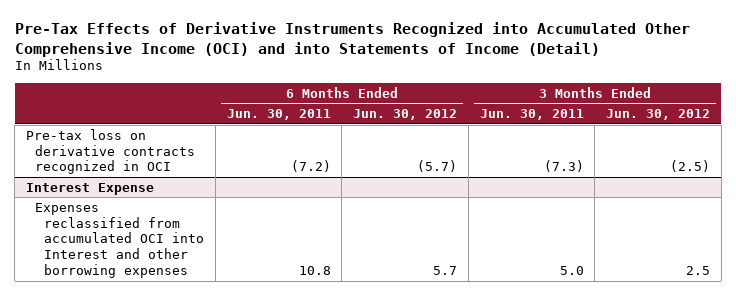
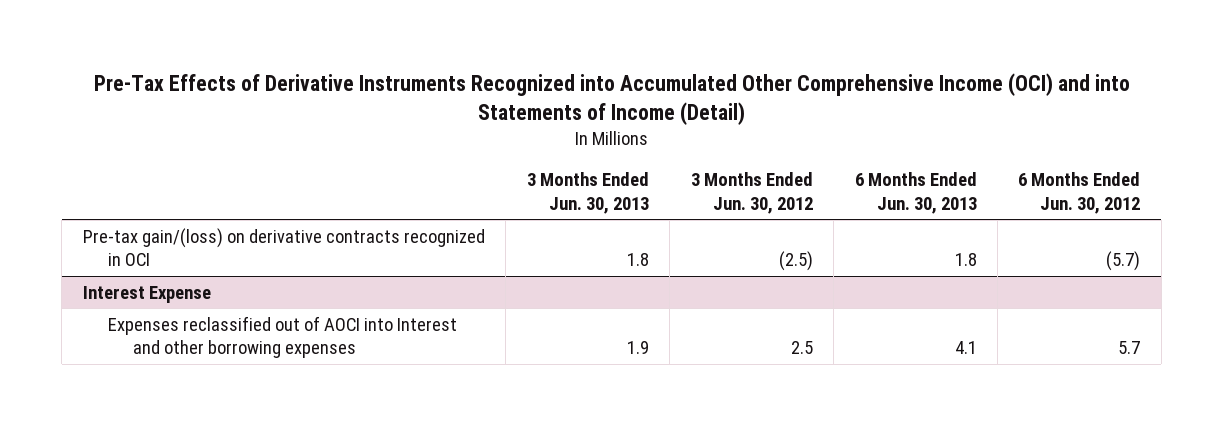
- | 6 Months Ended Jun. 30, 2011 | 6 Months Ended Jun. 30, 2012 | 3 Months Ended Jun. 30, 2011 | 3 Months Ended Jun. 30, 2012
+ | 3 Months Ended Jun. 30, 2013 | 3 Months Ended Jun. 30, 2012 | 6 Months Ended Jun. 30, 2013 | 6 Months Ended Jun. 30, 2012
- Pre-tax loss on derivative contracts recognized in OCI | (7.2) | (5.7) | (7.3) | (2.5)
+ Pre-tax gain/(loss) on derivative contracts recognized in OCI | 1.8 | (2.5) | 1.8 | (5.7)
@ Interest Expense
- Expenses reclassified from accumulated OCI into Interest and other borrowing expenses | 10.8 | 5.7 | 5.0 | 2.5
+ Expenses reclassified out of AOCI into Interest and other borrowing expenses | 1.9 | 2.5 | 4.1 | 5.7

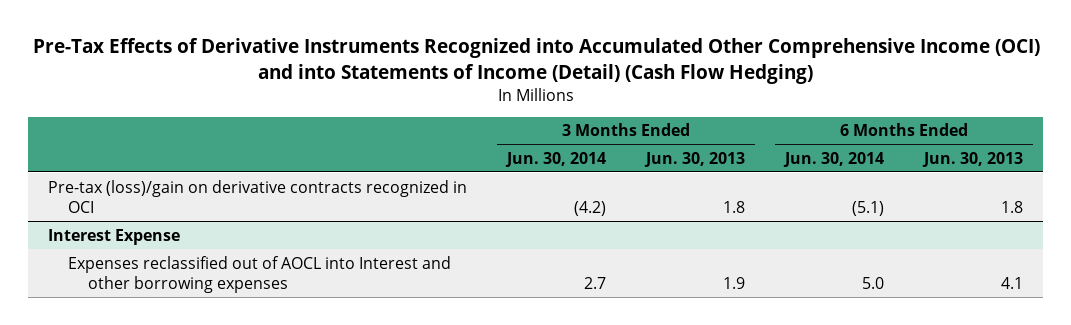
- Pre-Tax Effects of Derivative Instruments Recognized into Accumulated Other Comprehensive Income (OCI) and into Statements of Income (Detail)
+ Pre-Tax Effects of Derivative Instruments Recognized into Accumulated Other Comprehensive Income (OCI) and into Statements of Income (Detail) (Cash Flow Hedging)
- | 3 Months Ended Jun. 30, 2013 | 3 Months Ended Jun. 30, 2012 | 6 Months Ended Jun. 30, 2013 | 6 Months Ended Jun. 30, 2012
+ | 3 Months Ended Jun. 30, 2014 | 3 Months Ended Jun. 30, 2013 | 6 Months Ended Jun. 30, 2014 | 6 Months Ended Jun. 30, 2013
- Pre-tax gain/(loss) on derivative contracts recognized in OCI | 1.8 | (2.5) | 1.8 | (5.7)
+ Pre-tax (loss)/gain on derivative contracts recognized in OCI | (4.2) | 1.8 | (5.1) | 1.8
@ Interest Expense
- Expenses reclassified out of AOCI into Interest and other borrowing expenses | 1.9 | 2.5 | 4.1 | 5.7
+ Expenses reclassified out of AOCL into Interest and other borrowing expenses | 2.7 | 1.9 | 5.0 | 4.1

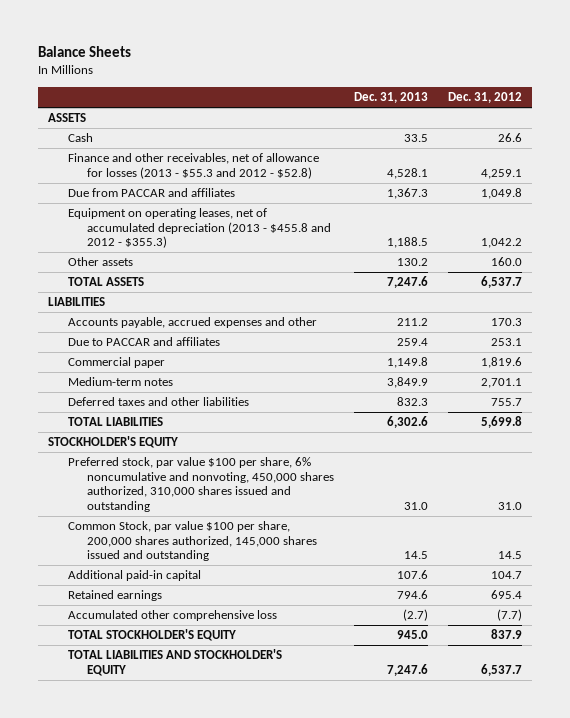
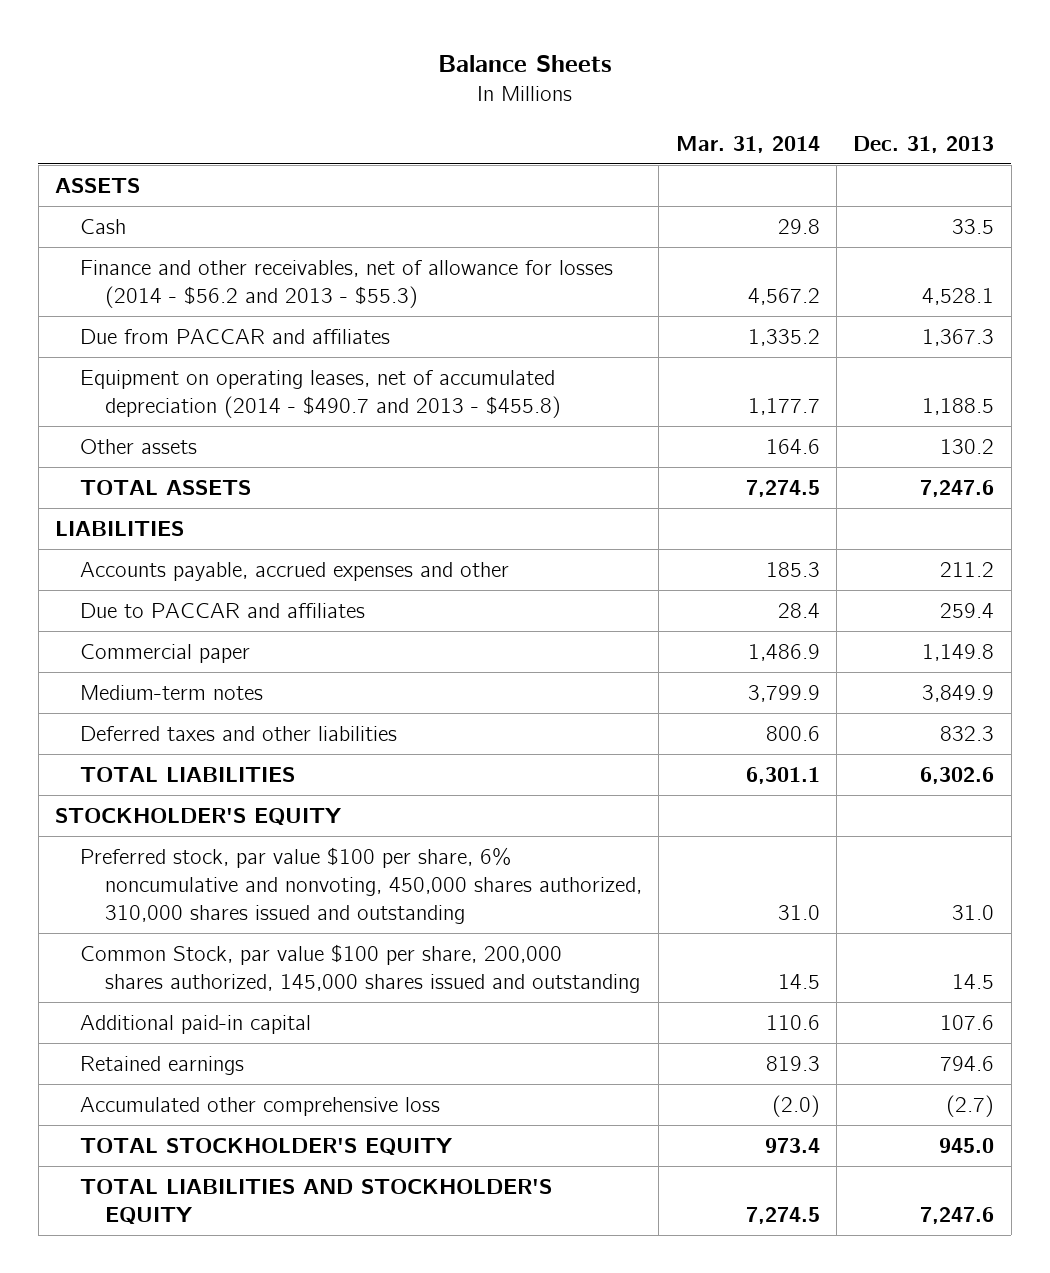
- | Dec. 31, 2013 | Dec. 31, 2012
+ | Mar. 31, 2014 | Dec. 31, 2013
- Finance and other receivables, net of allowance for losses (2013 - $55.3 and 2012 - $52.8) | 4,528.1 | 4,259.1
+ Finance and other receivables, net of allowance for losses (2014 - $56.2 and 2013 - $55.3) | 4,567.2 | 4,528.1
- Equipment on operating leases, net of accumulated depreciation (2013 - $455.8 and 2012 - $355.3) | 1,188.5 | 1,042.2
+ Equipment on operating leases, net of accumulated depreciation (2014 - $490.7 and 2013 - $455.8) | 1,177.7 | 1,188.5

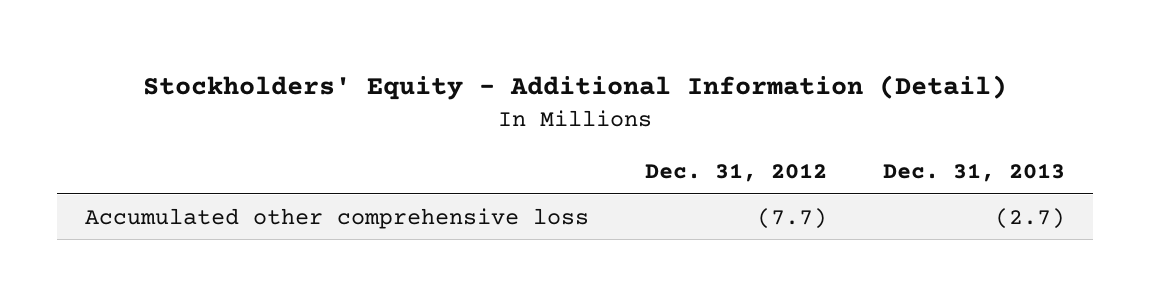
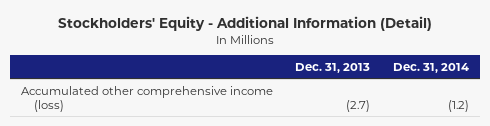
- | Dec. 31, 2012 | Dec. 31, 2013
+ | Dec. 31, 2013 | Dec. 31, 2014
- Accumulated other comprehensive loss | (7.7) | (2.7)
+ Accumulated other comprehensive income (loss) | (2.7) | (1.2)

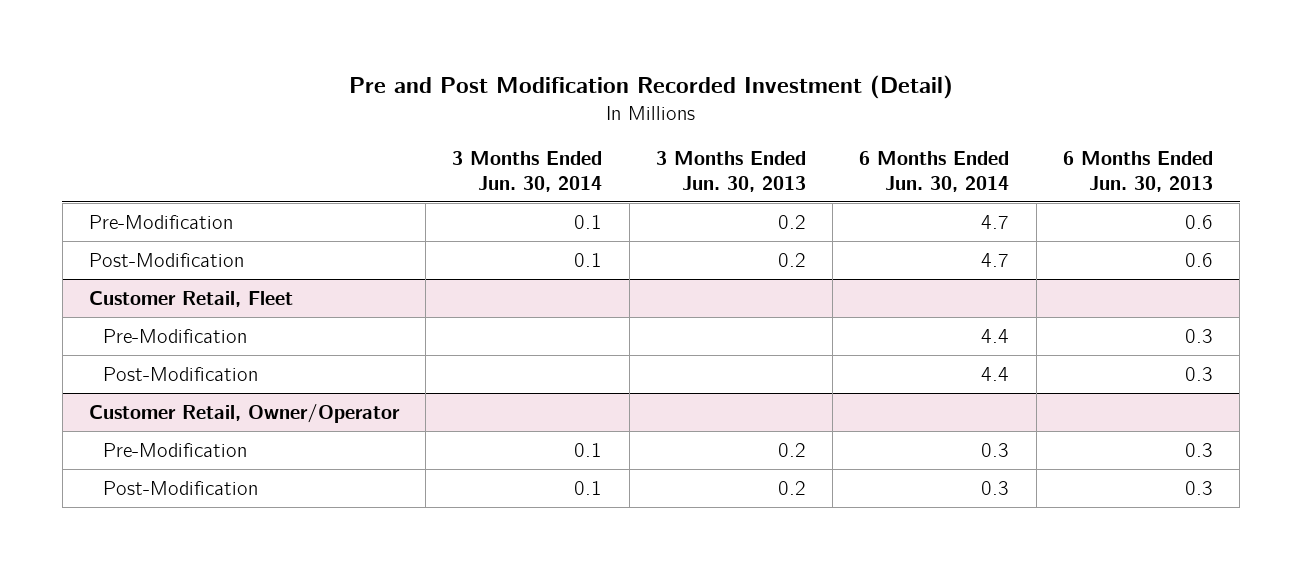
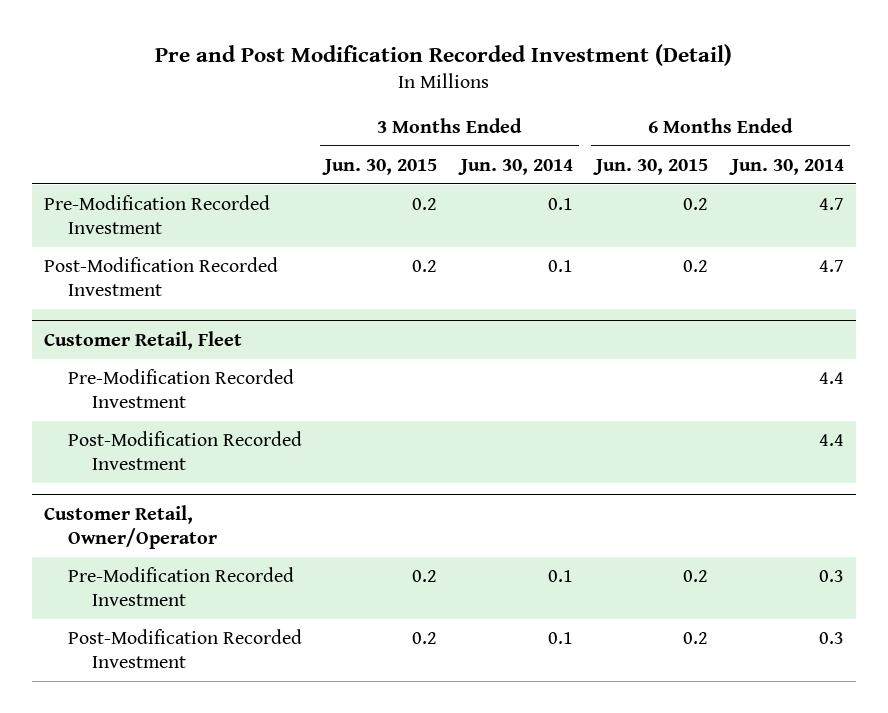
- | 3 Months Ended Jun. 30, 2014 | 3 Months Ended Jun. 30, 2013 | 6 Months Ended Jun. 30, 2014 | 6 Months Ended Jun. 30, 2013
+ | 3 Months Ended Jun. 30, 2015 | 3 Months Ended Jun. 30, 2014 | 6 Months Ended Jun. 30, 2015 | 6 Months Ended Jun. 30, 2014
- Pre-Modification | 0.1 | 0.2 | 4.7 | 0.6
- Post-Modification | 0.1 | 0.2 | 4.7 | 0.6
+ Pre-Modification Recorded Investment | 0.2 | 0.1 | 0.2 | 4.7
+ Post-Modification Recorded Investment | 0.2 | 0.1 | 0.2 | 4.7
@ Customer Retail, Fleet
- Pre-Modification | | | 4.4 | 0.3
- Post-Modification | | | 4.4 | 0.3
+ Pre-Modification Recorded Investment | | | | 4.4
+ Post-Modification Recorded Investment | | | | 4.4
@ Customer Retail, Owner/Operator
- Pre-Modification | 0.1 | 0.2 | 0.3 | 0.3
- Post-Modification | 0.1 | 0.2 | 0.3 | 0.3
+ Pre-Modification Recorded Investment | 0.2 | 0.1 | 0.2 | 0.3
+ Post-Modification Recorded Investment | 0.2 | 0.1 | 0.2 | 0.3

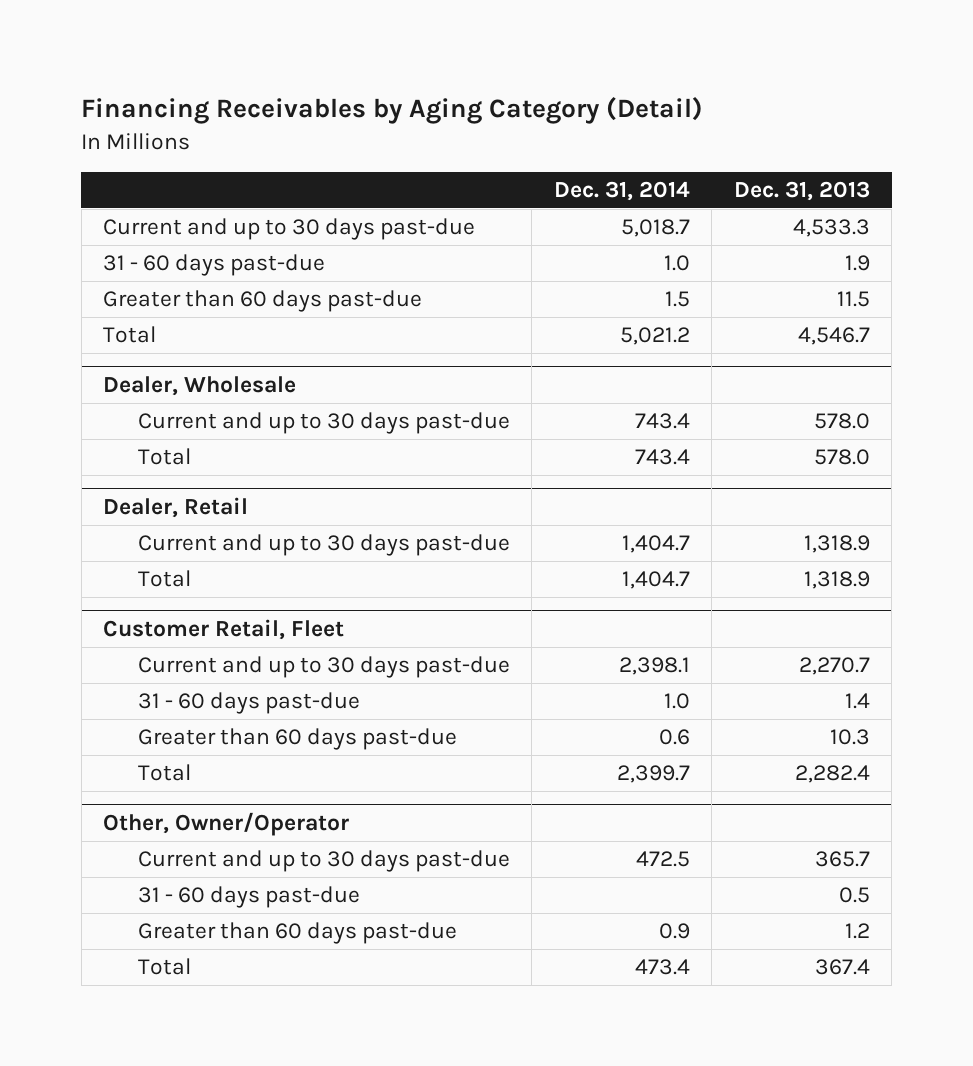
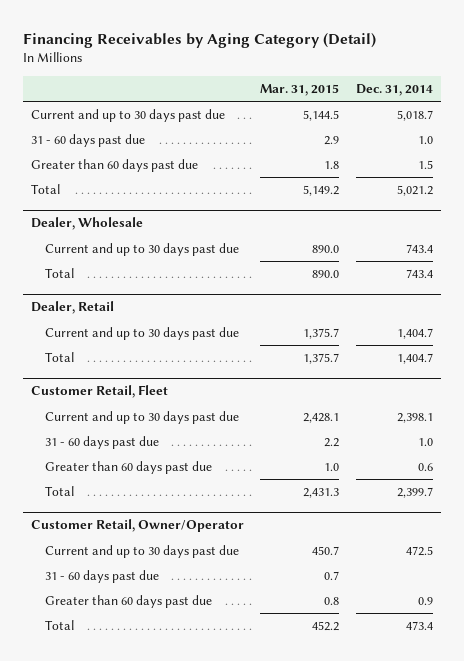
- | Dec. 31, 2014 | Dec. 31, 2013
+ | Mar. 31, 2015 | Dec. 31, 2014
- Current and up to 30 days past-due | 5,018.7 | 4,533.3
- 31 - 60 days past-due | 1.0 | 1.9
- Greater than 60 days past-due | 1.5 | 11.5
+ Current and up to 30 days past due | 5,144.5 | 5,018.7
+ 31 - 60 days past due | 2.9 | 1.0
+ Greater than 60 days past due | 1.8 | 1.5
@ Dealer, Wholesale
- Current and up to 30 days past-due | 743.4 | 578.0
+ Current and up to 30 days past due | 890.0 | 743.4
@ Dealer, Retail
- Current and up to 30 days past-due | 1,404.7 | 1,318.9
+ Current and up to 30 days past due | 1,375.7 | 1,404.7
@ Customer Retail, Fleet
- Current and up to 30 days past-due | 2,398.1 | 2,270.7
- 31 - 60 days past-due | 1.0 | 1.4
- Greater than 60 days past-due | 0.6 | 10.3
+ Current and up to 30 days past due | 2,428.1 | 2,398.1
+ 31 - 60 days past due | 2.2 | 1.0
+ Greater than 60 days past due | 1.0 | 0.6
- Other, Owner/Operator
- Current and up to 30 days past-due | 472.5 | 365.7
- 31 - 60 days past-due | | 0.5
- Greater than 60 days past-due | 0.9 | 1.2
+ Customer Retail, Owner/Operator
+ Current and up to 30 days past due | 450.7 | 472.5
+ 31 - 60 days past due | 0.7 |
+ Greater than 60 days past due | 0.8 | 0.9

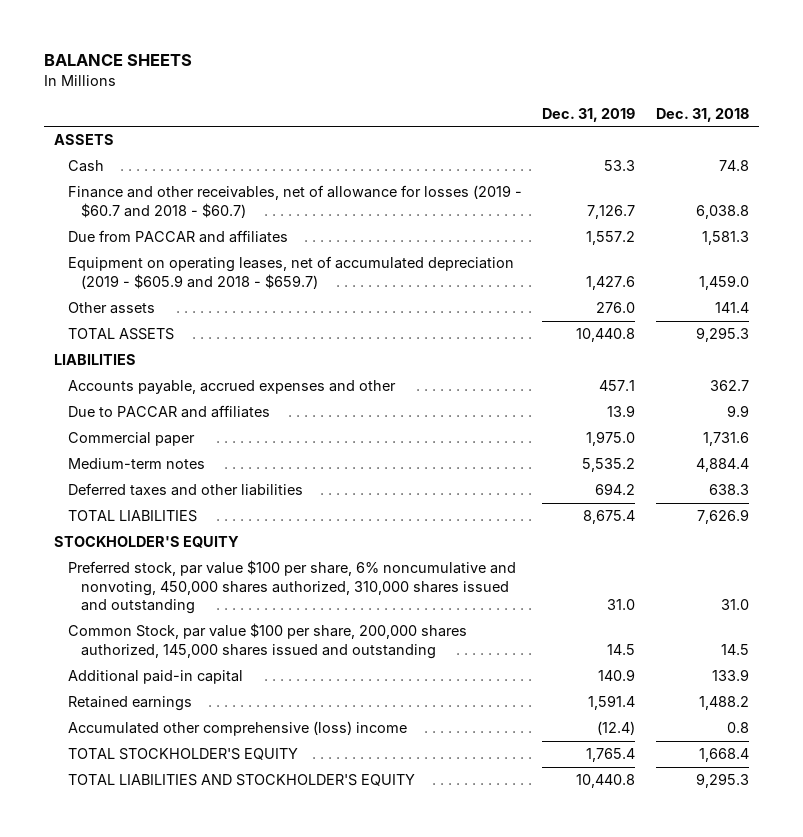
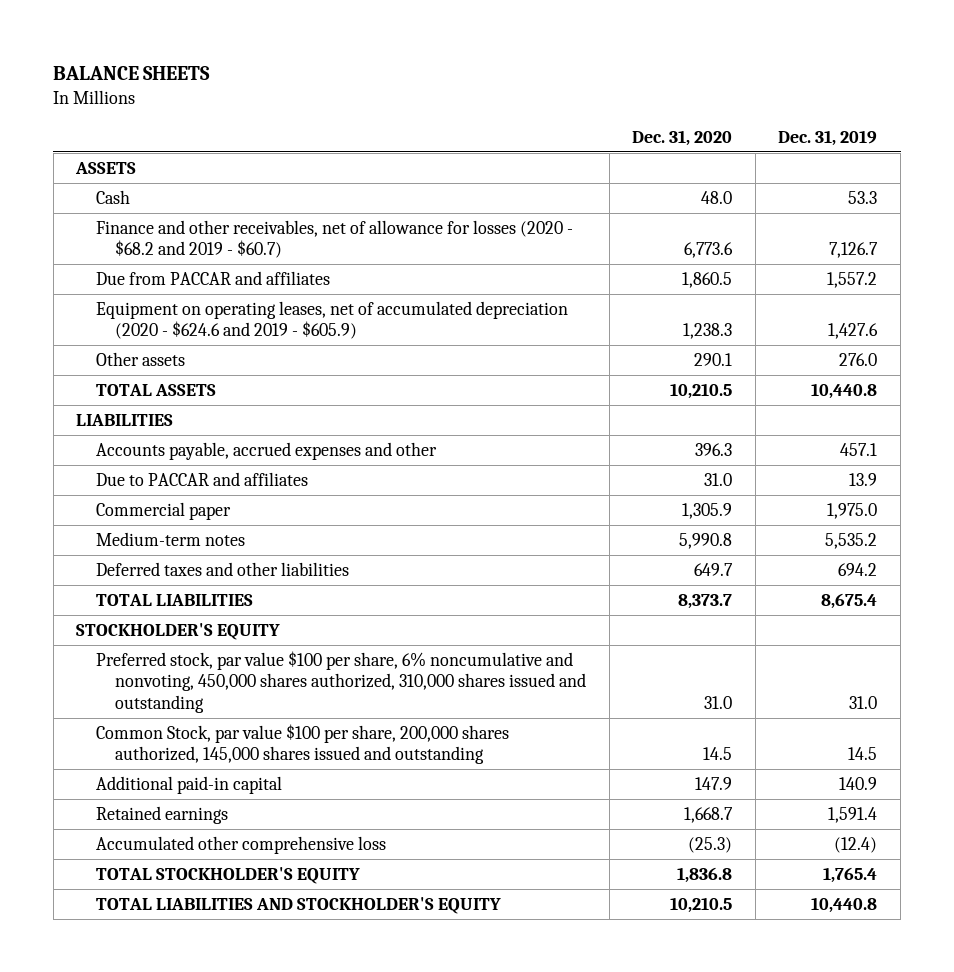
- | Dec. 31, 2019 | Dec. 31, 2018
+ | Dec. 31, 2020 | Dec. 31, 2019
- Finance and other receivables, net of allowance for losses (2019 - $60.7 and 2018 - $60.7) | 7,126.7 | 6,038.8
+ Finance and other receivables, net of allowance for losses (2020 - $68.2 and 2019 - $60.7) | 6,773.6 | 7,126.7
- Equipment on operating leases, net of accumulated depreciation (2019 - $605.9 and 2018 - $659.7) | 1,427.6 | 1,459.0
+ Equipment on operating leases, net of accumulated depreciation (2020 - $624.6 and 2019 - $605.9) | 1,238.3 | 1,427.6
- Accumulated other comprehensive (loss) income | (12.4) | 0.8
+ Accumulated other comprehensive loss | (25.3) | (12.4)

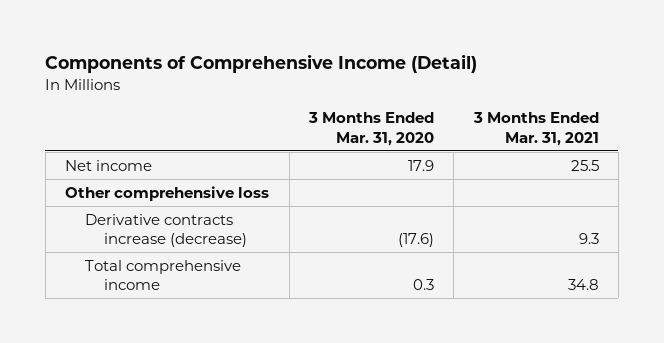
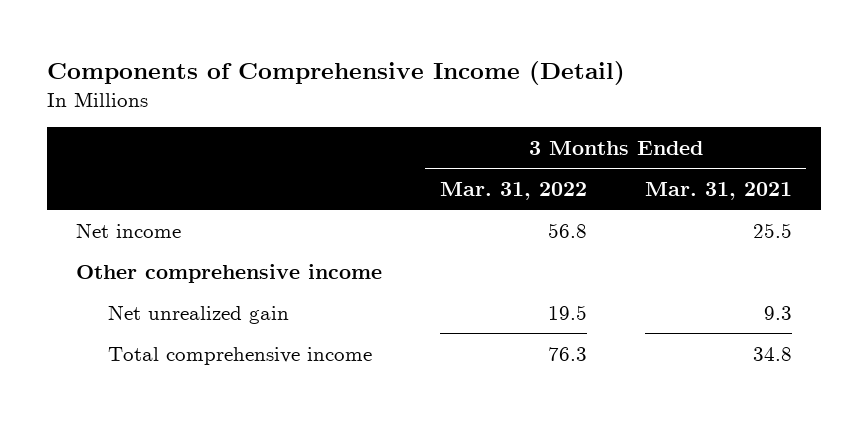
- | 3 Months Ended Mar. 31, 2020 | 3 Months Ended Mar. 31, 2021
+ | 3 Months Ended Mar. 31, 2022 | 3 Months Ended Mar. 31, 2021
- Other comprehensive loss
- Derivative contracts increase (decrease) | (17.6) | 9.3
+ Other comprehensive income
+ Net unrealized gain | 19.5 | 9.3

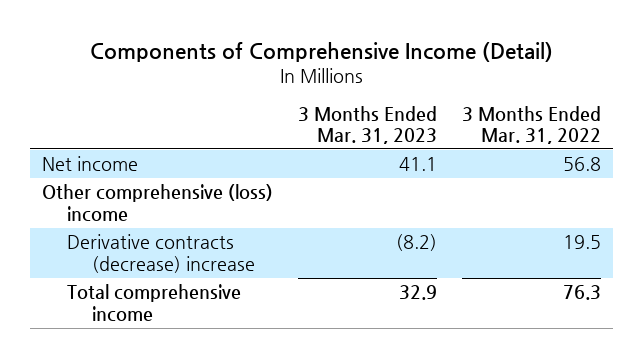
- | 3 Months Ended Mar. 31, 2022 | 3 Months Ended Mar. 31, 2021
+ | 3 Months Ended Mar. 31, 2023 | 3 Months Ended Mar. 31, 2022
- Other comprehensive income
- Net unrealized gain | 19.5 | 9.3
+ Other comprehensive (loss) income
+ Derivative contracts (decrease) increase | (8.2) | 19.5

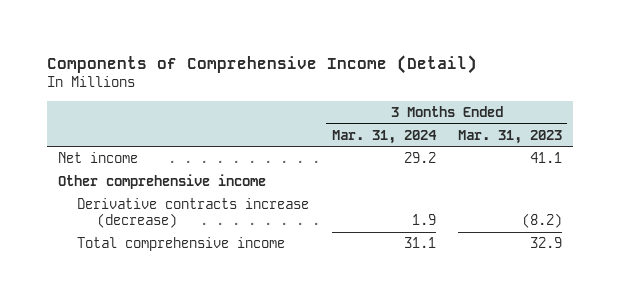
- | 3 Months Ended Mar. 31, 2023 | 3 Months Ended Mar. 31, 2022
+ | 3 Months Ended Mar. 31, 2024 | 3 Months Ended Mar. 31, 2023
- Other comprehensive (loss) income
- Derivative contracts (decrease) increase | (8.2) | 19.5
+ Other comprehensive income
+ Derivative contracts increase (decrease) | 1.9 | (8.2)

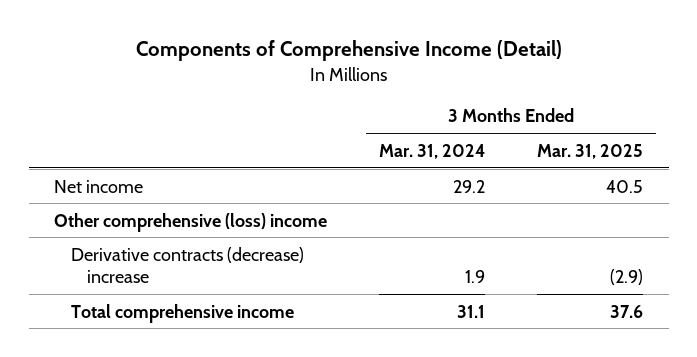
- | 3 Months Ended Mar. 31, 2024 | 3 Months Ended Mar. 31, 2023
+ | 3 Months Ended Mar. 31, 2024 | 3 Months Ended Mar. 31, 2025
- Other comprehensive income
- Derivative contracts increase (decrease) | 1.9 | (8.2)
+ Other comprehensive (loss) income
+ Derivative contracts (decrease) increase | 1.9 | (2.9)

